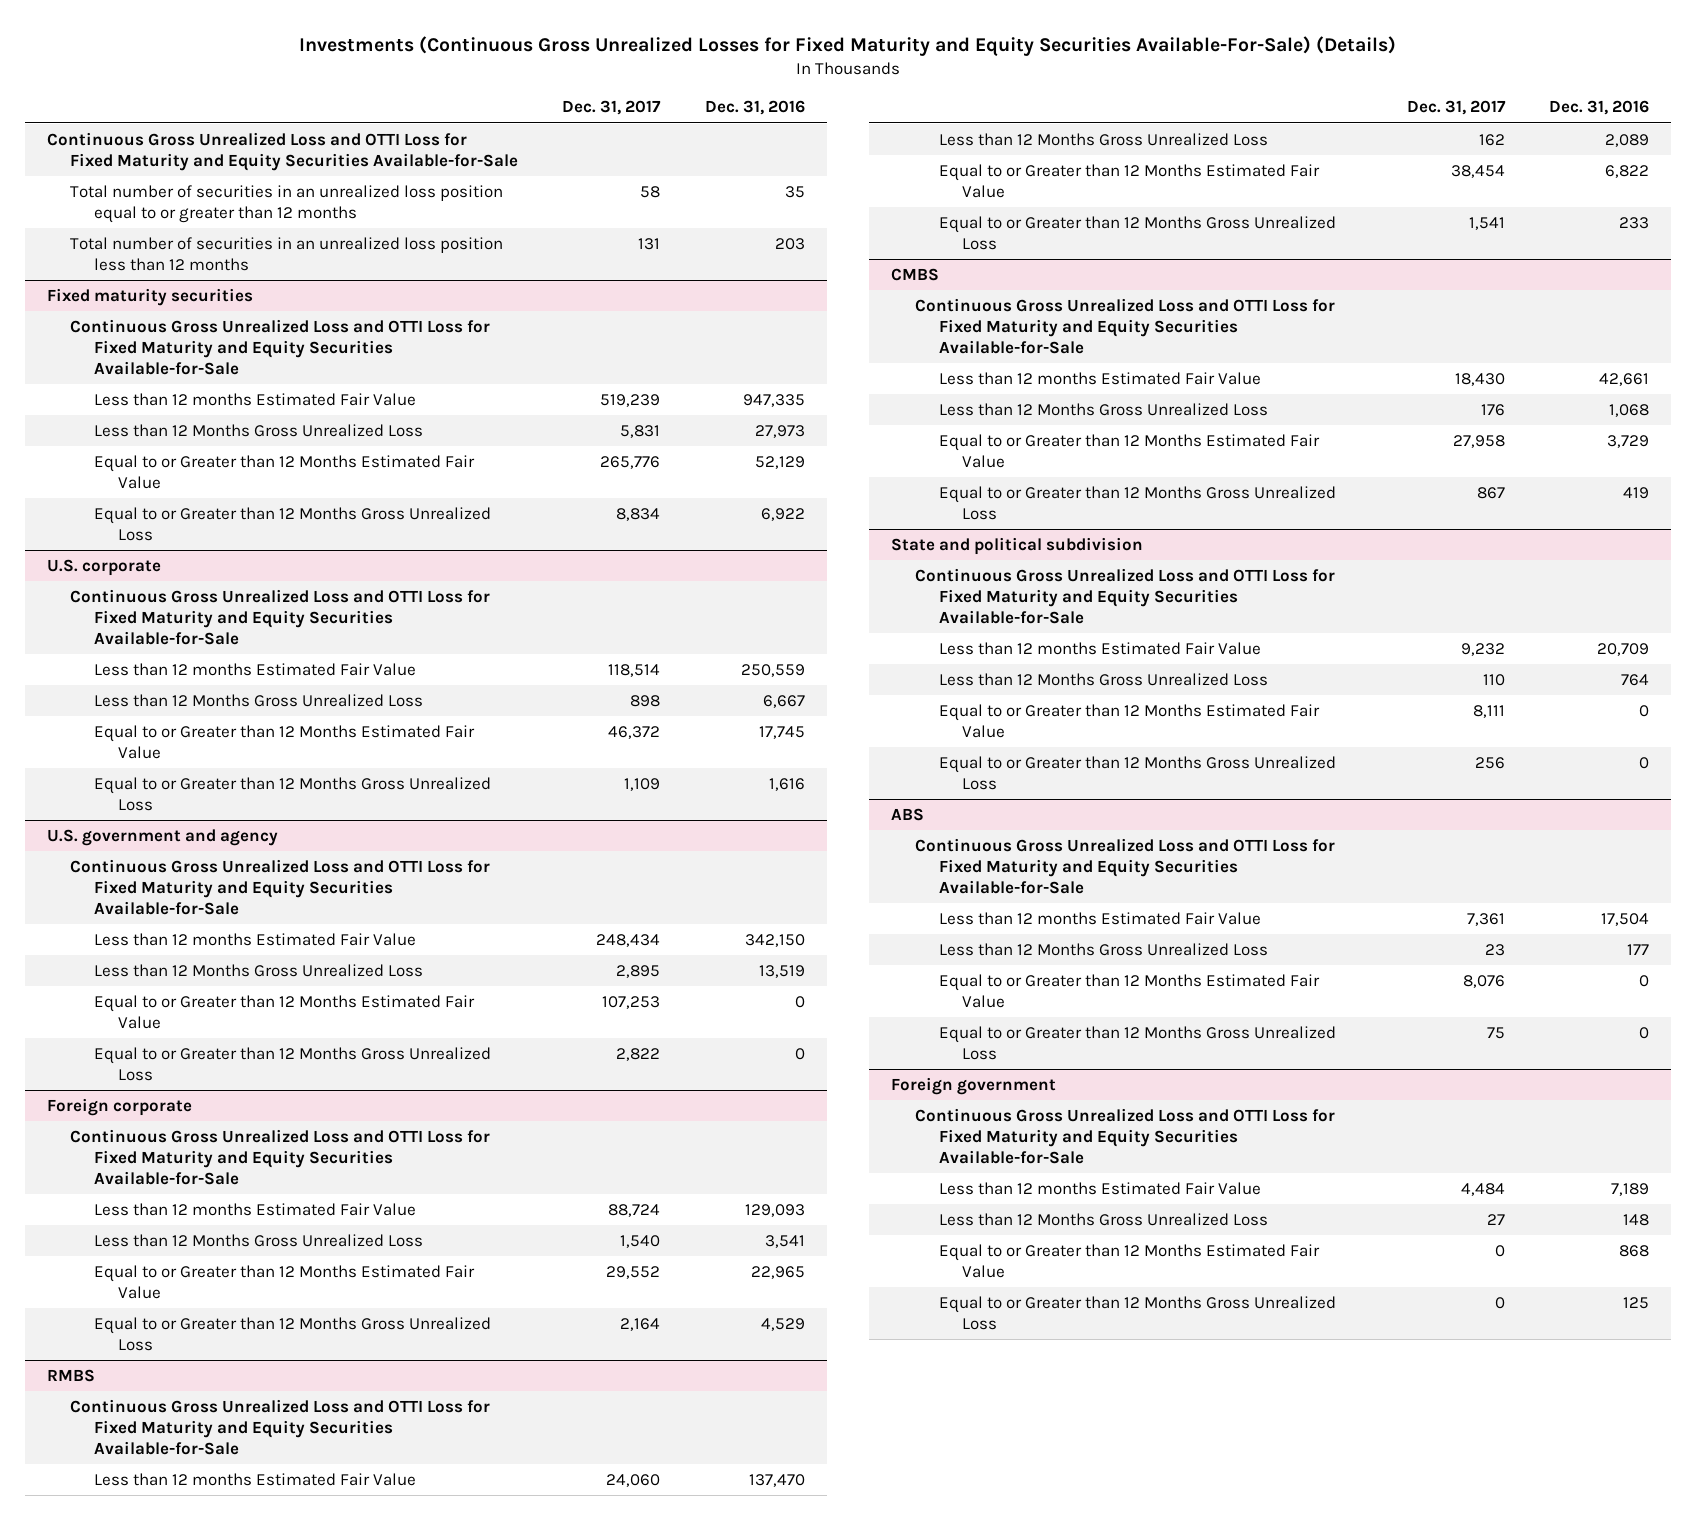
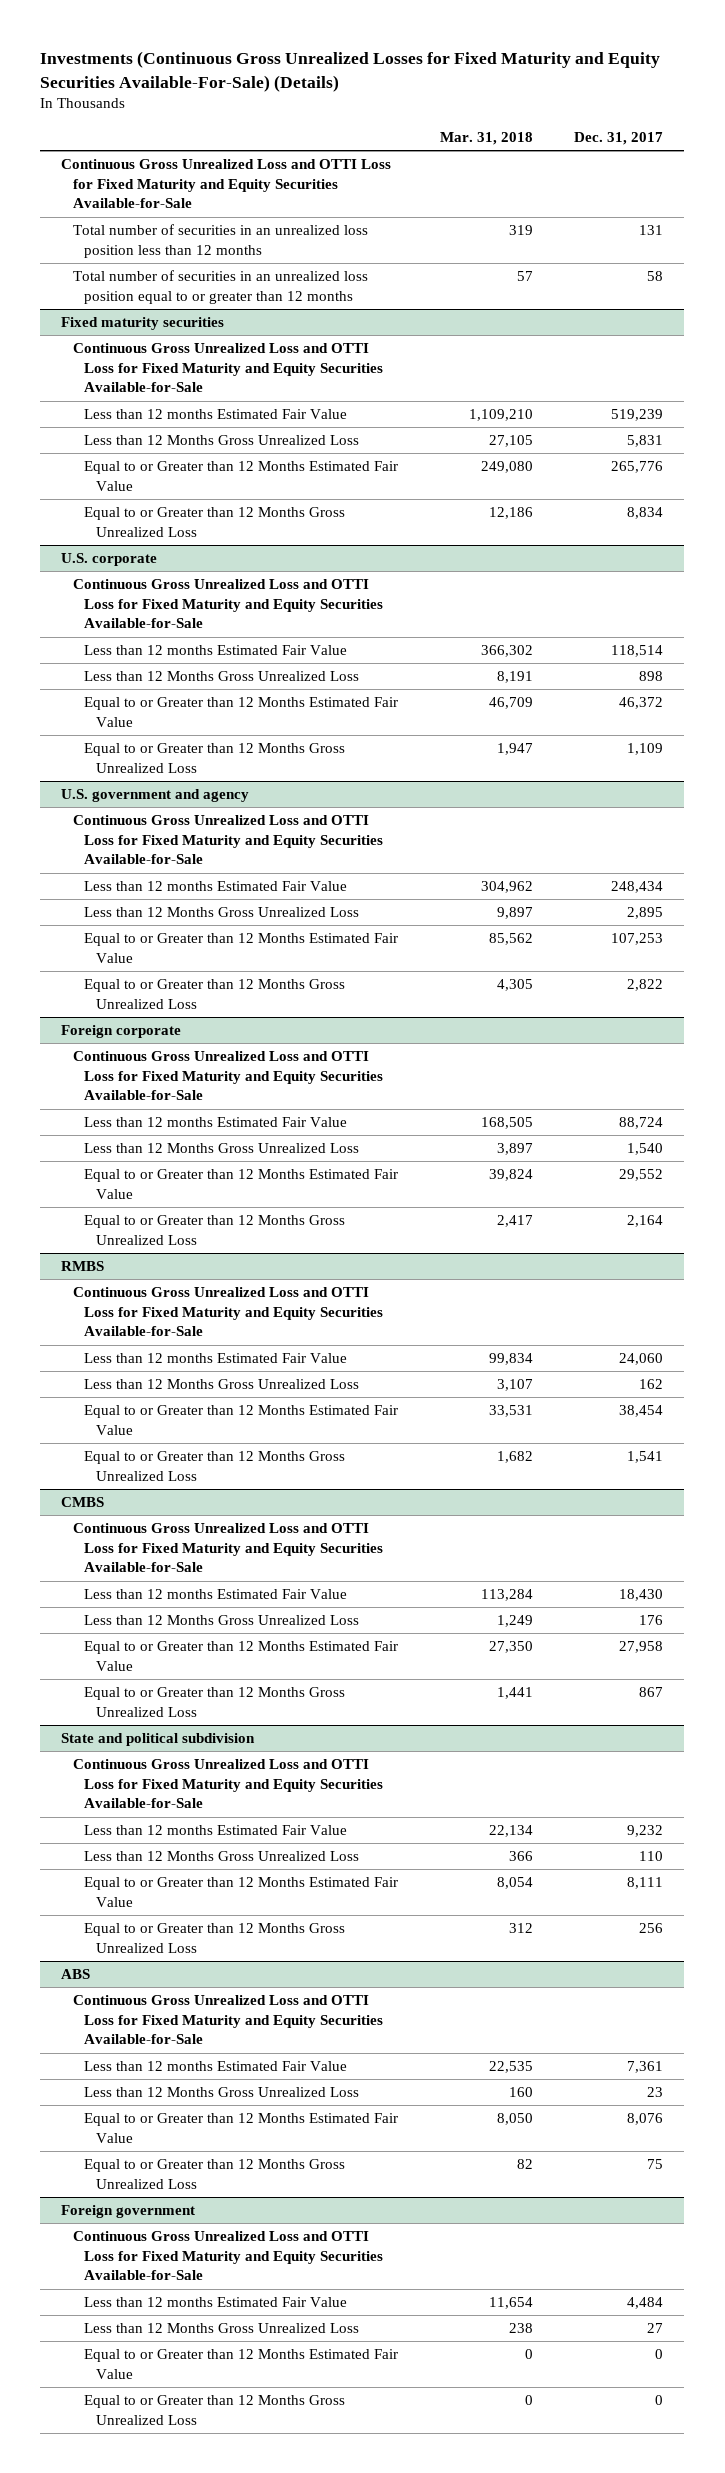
- | Dec. 31, 2017 | Dec. 31, 2016
+ | Mar. 31, 2018 | Dec. 31, 2017
moved down: Total number of securities in an unrealized loss position equal to or greater than 12 months | 57 | 58

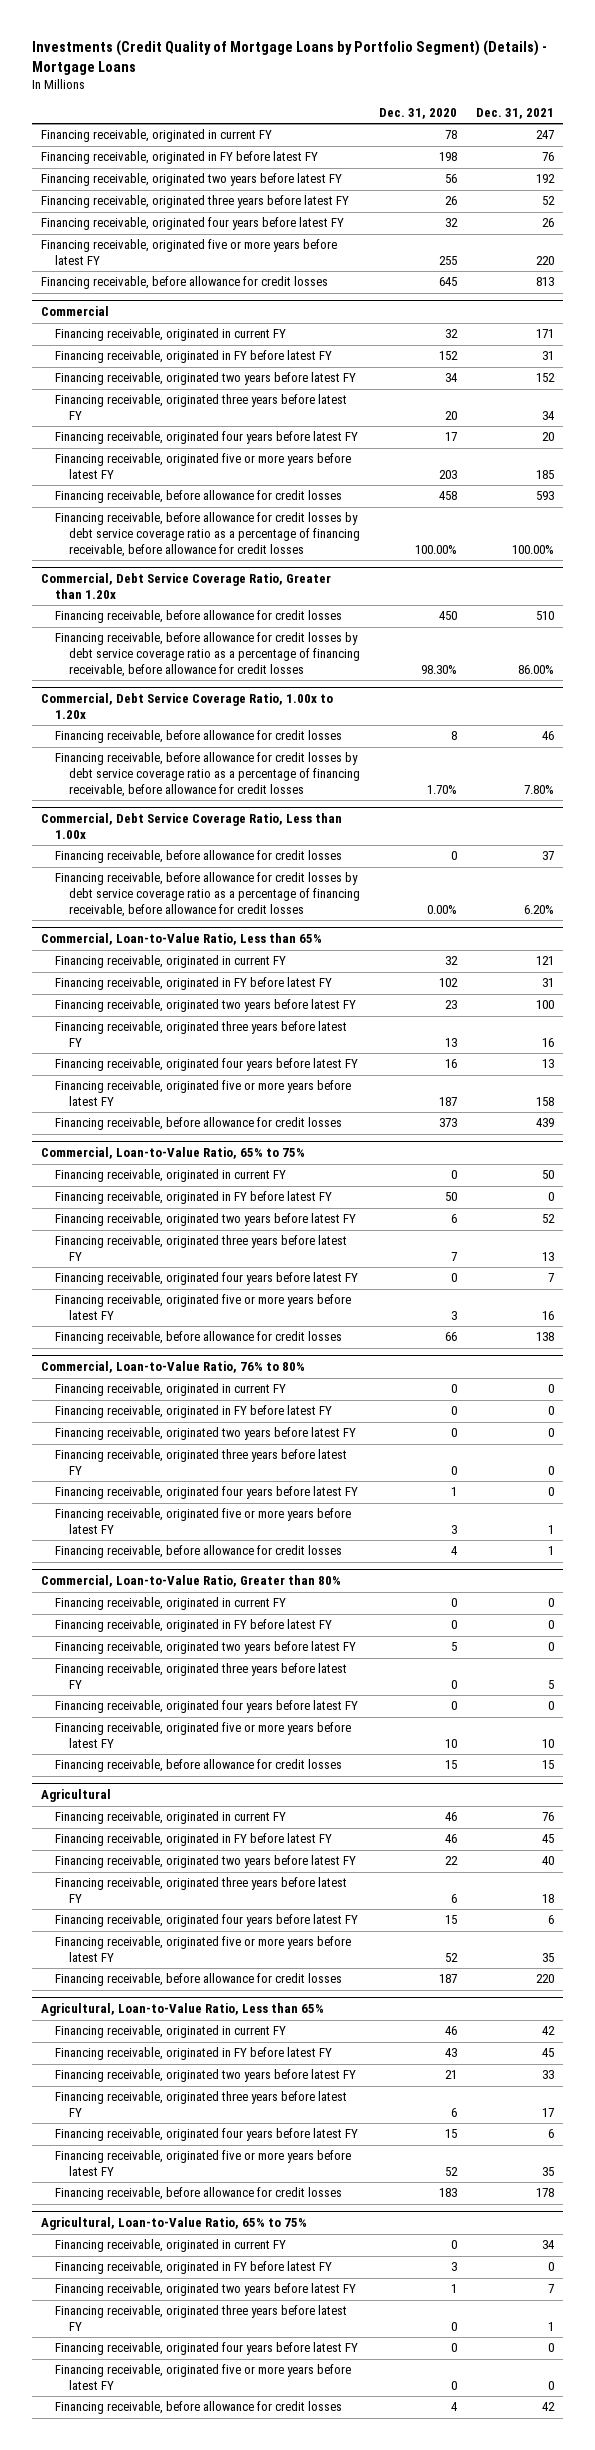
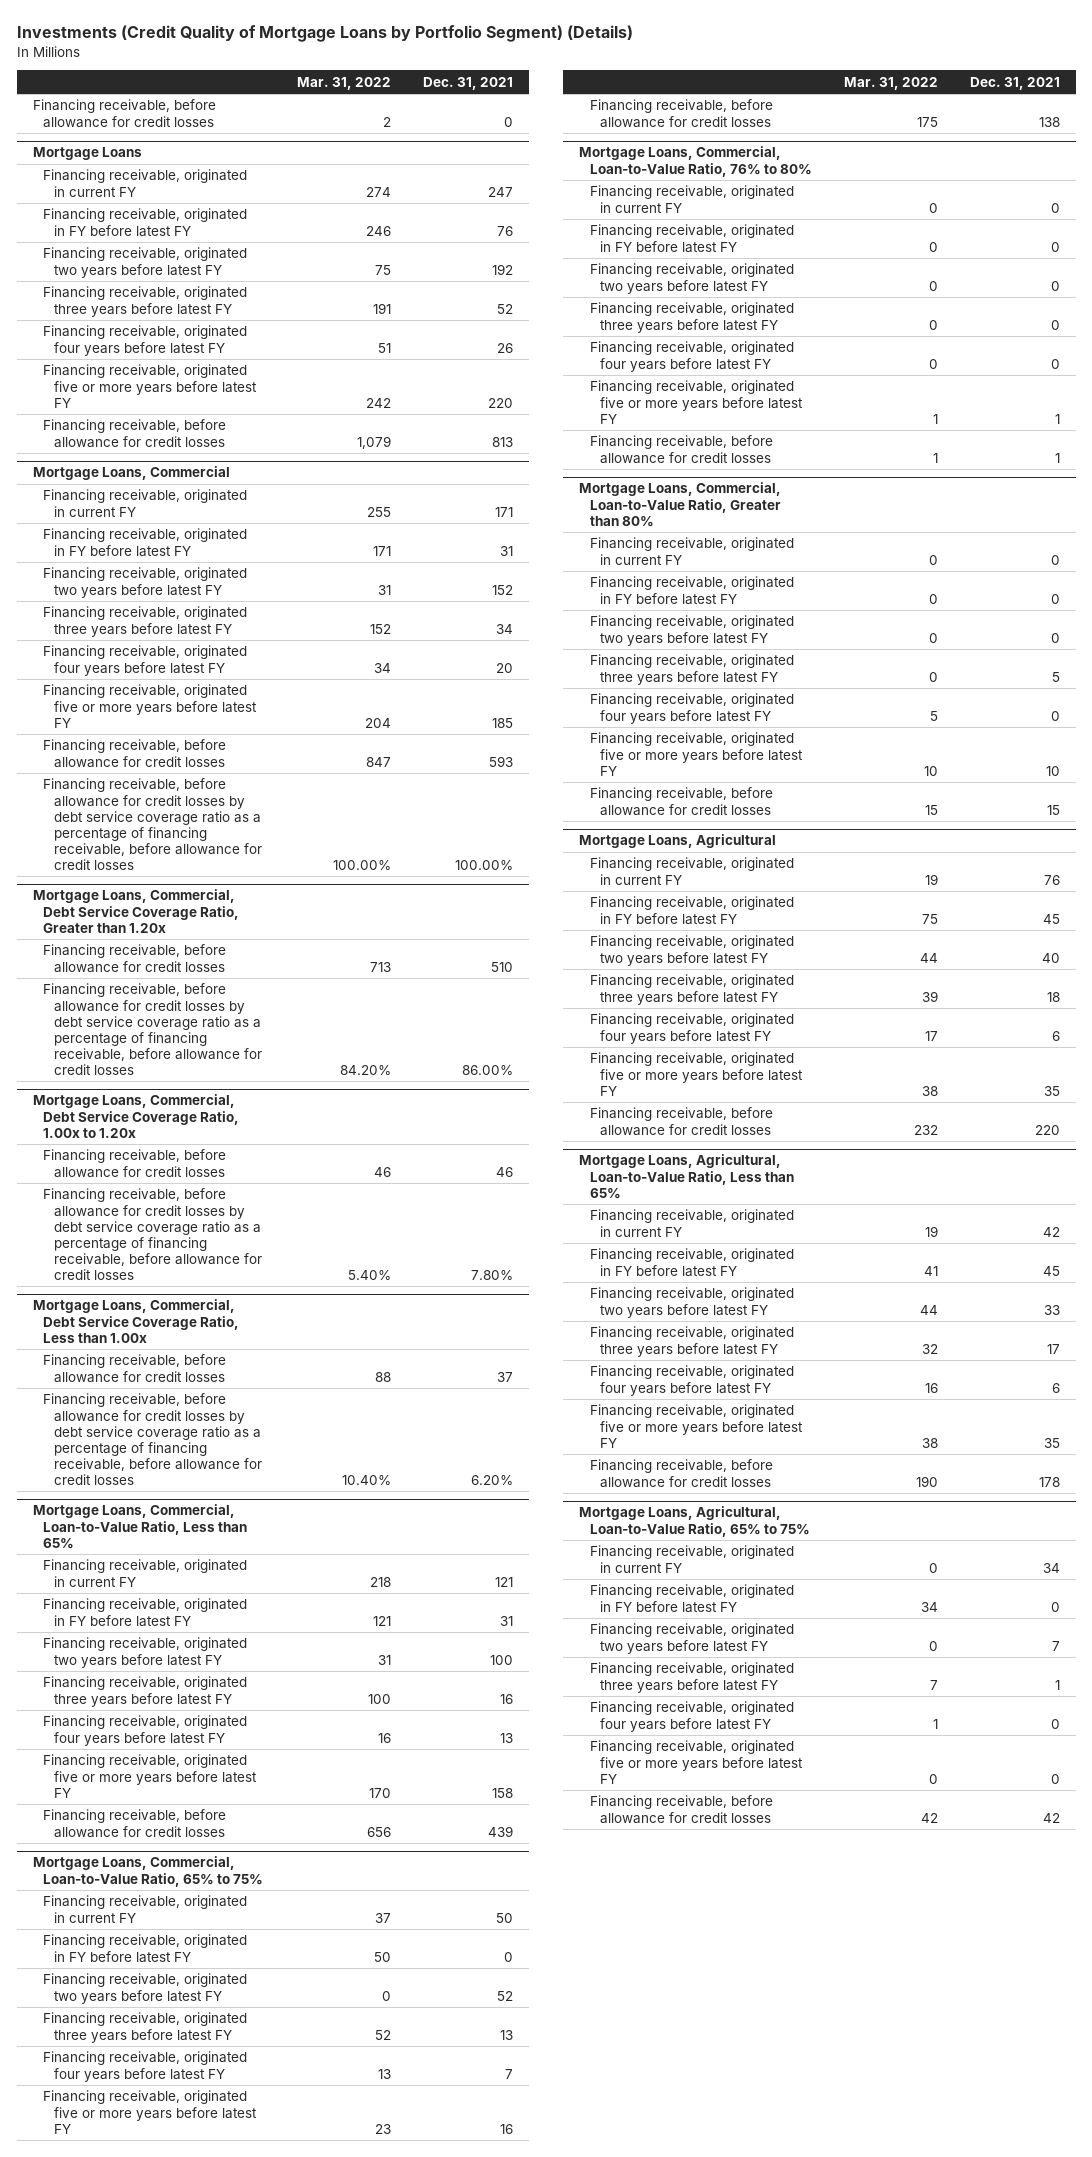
- Investments (Credit Quality of Mortgage Loans by Portfolio Segment) (Details) - Mortgage Loans
+ Investments (Credit Quality of Mortgage Loans by Portfolio Segment) (Details)
- | Dec. 31, 2020 | Dec. 31, 2021
+ | Mar. 31, 2022 | Dec. 31, 2021
+ Financing receivable, before allowance for credit losses | 2 | 0
+ Mortgage Loans
- Commercial
+ Mortgage Loans, Commercial
- Commercial, Debt Service Coverage Ratio, Greater than 1.20x
+ Mortgage Loans, Commercial, Debt Service Coverage Ratio, Greater than 1.20x
- Commercial, Debt Service Coverage Ratio, 1.00x to 1.20x
+ Mortgage Loans, Commercial, Debt Service Coverage Ratio, 1.00x to 1.20x
- Commercial, Debt Service Coverage Ratio, Less than 1.00x
+ Mortgage Loans, Commercial, Debt Service Coverage Ratio, Less than 1.00x
- Commercial, Loan-to-Value Ratio, Less than 65%
+ Mortgage Loans, Commercial, Loan-to-Value Ratio, Less than 65%
- Commercial, Loan-to-Value Ratio, 65% to 75%
+ Mortgage Loans, Commercial, Loan-to-Value Ratio, 65% to 75%
- Commercial, Loan-to-Value Ratio, 76% to 80%
+ Mortgage Loans, Commercial, Loan-to-Value Ratio, 76% to 80%
- Commercial, Loan-to-Value Ratio, Greater than 80%
+ Mortgage Loans, Commercial, Loan-to-Value Ratio, Greater than 80%
- Agricultural
+ Mortgage Loans, Agricultural
- Agricultural, Loan-to-Value Ratio, Less than 65%
+ Mortgage Loans, Agricultural, Loan-to-Value Ratio, Less than 65%
- Agricultural, Loan-to-Value Ratio, 65% to 75%
+ Mortgage Loans, Agricultural, Loan-to-Value Ratio, 65% to 75%

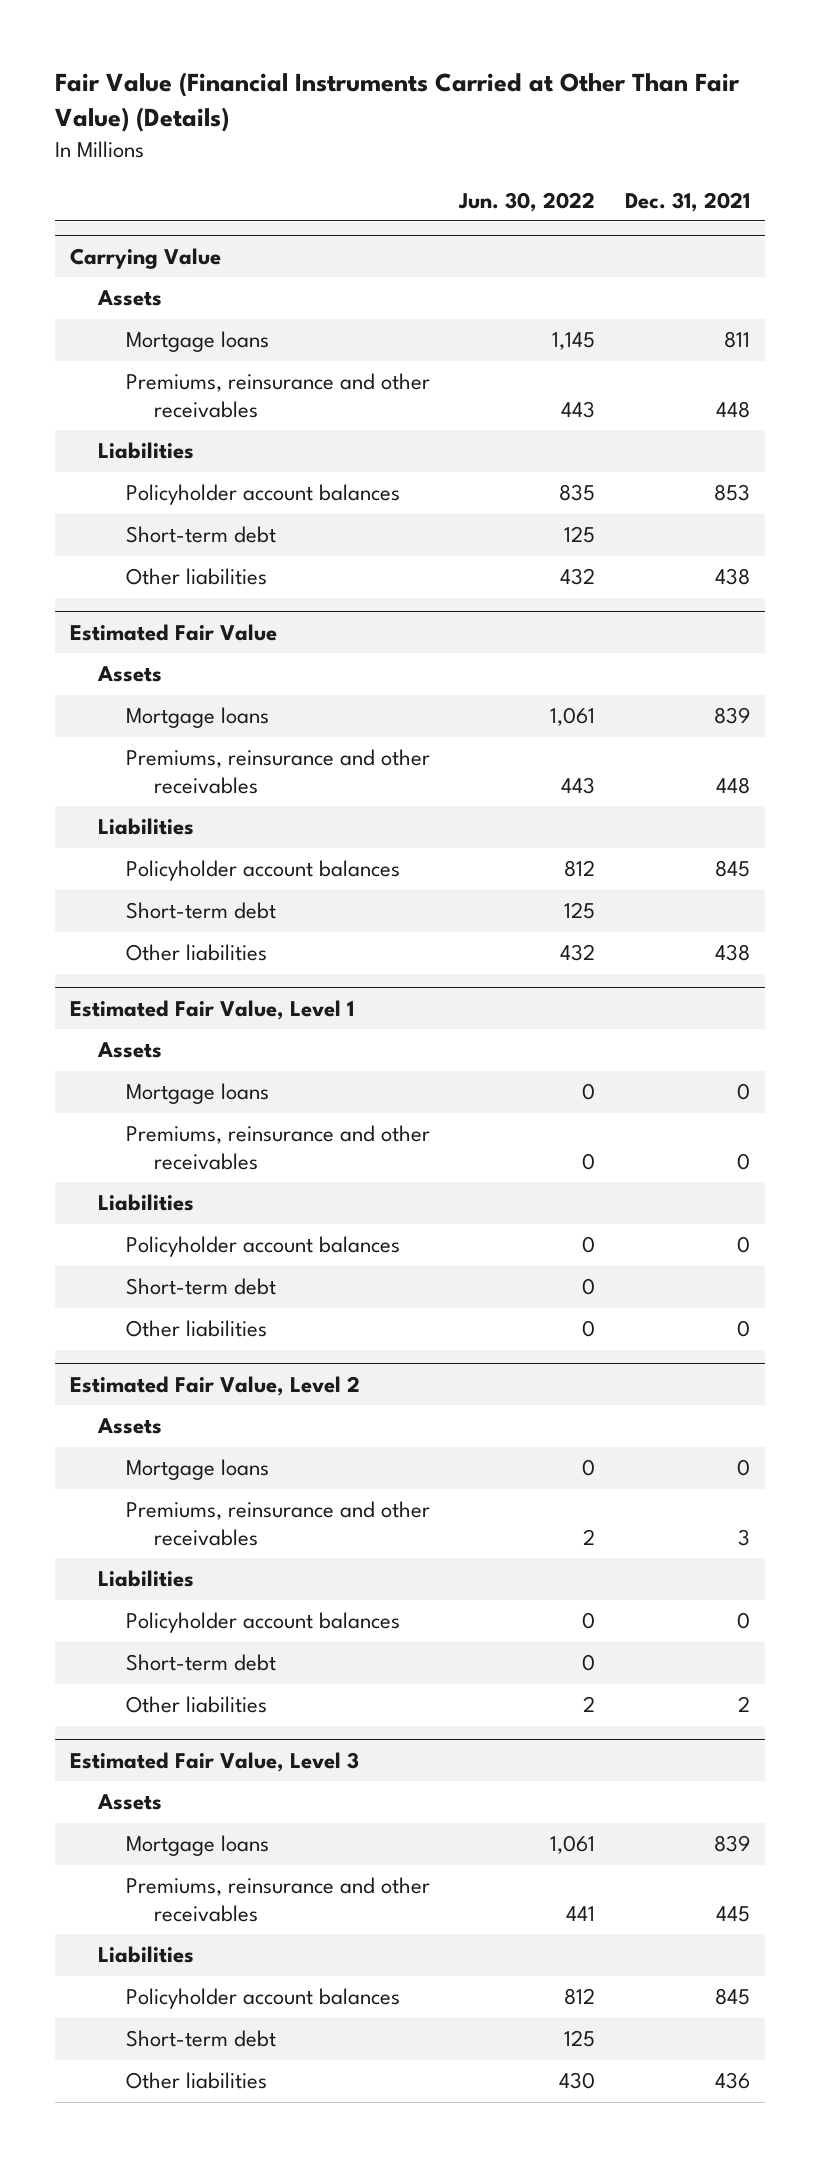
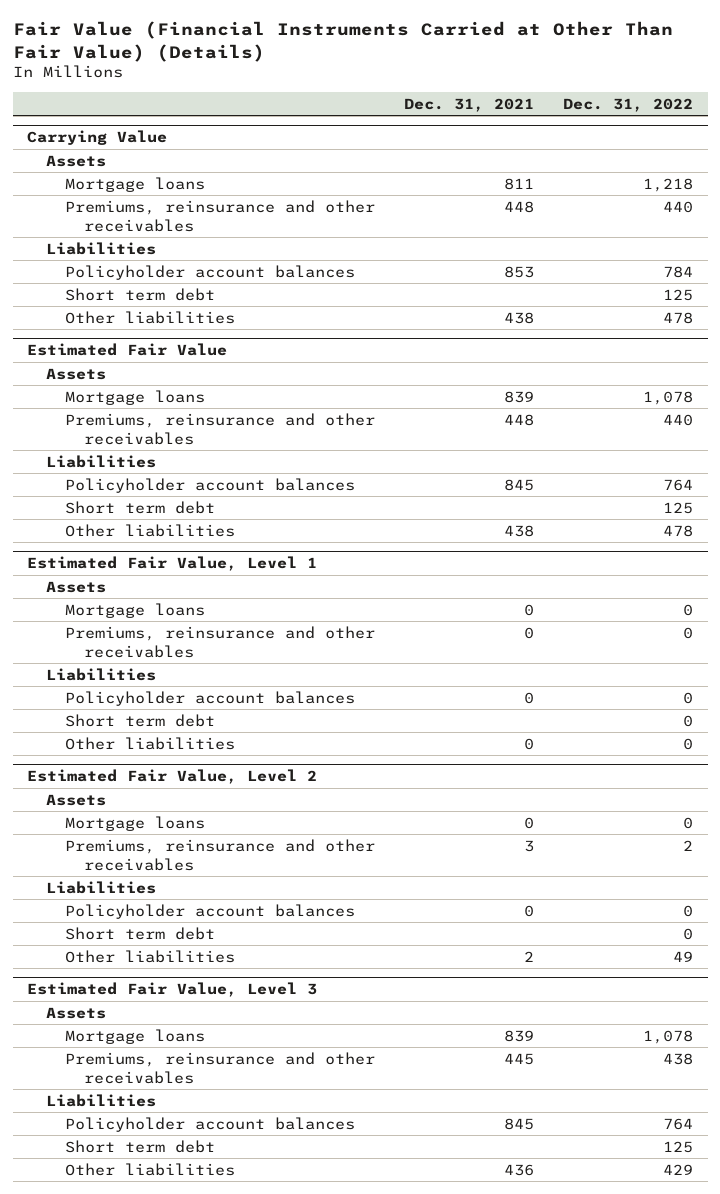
- | Jun. 30, 2022 | Dec. 31, 2021
+ | Dec. 31, 2021 | Dec. 31, 2022
@ Carrying Value
- Short-term debt | 125 |
+ Short term debt | | 125
@ Estimated Fair Value
- Short-term debt | 125 |
+ Short term debt | | 125
@ Estimated Fair Value, Level 1
- Short-term debt | 0 |
+ Short term debt | | 0
@ Estimated Fair Value, Level 2
- Short-term debt | 0 |
+ Short term debt | | 0
@ Estimated Fair Value, Level 3
- Short-term debt | 125 |
+ Short term debt | | 125

